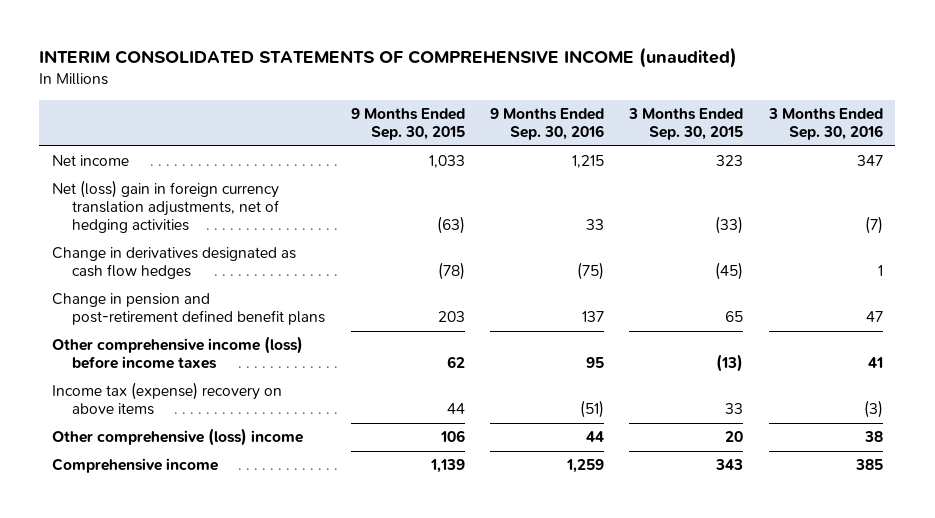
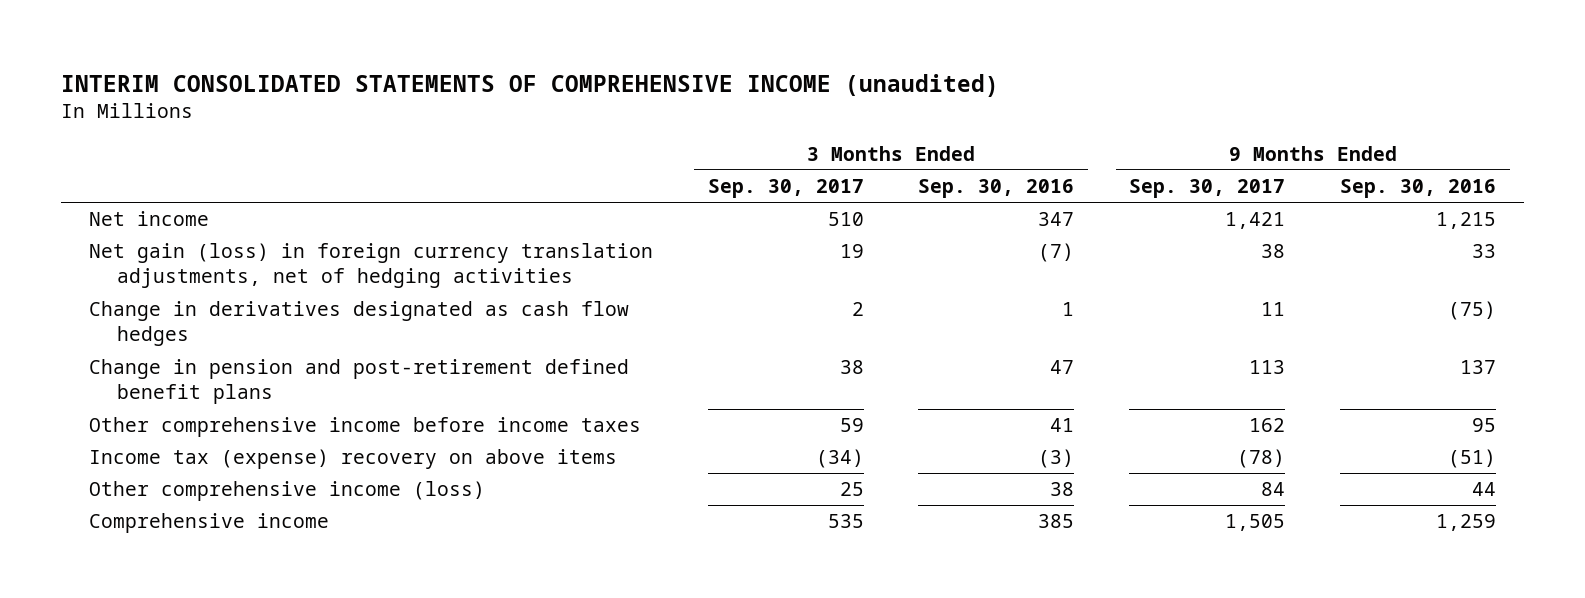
- | 9 Months Ended Sep. 30, 2015 | 9 Months Ended Sep. 30, 2016 | 3 Months Ended Sep. 30, 2015 | 3 Months Ended Sep. 30, 2016
+ | 3 Months Ended Sep. 30, 2017 | 3 Months Ended Sep. 30, 2016 | 9 Months Ended Sep. 30, 2017 | 9 Months Ended Sep. 30, 2016
- Net (loss) gain in foreign currency translation adjustments, net of hedging activities | (63) | 33 | (33) | (7)
+ Net gain (loss) in foreign currency translation adjustments, net of hedging activities | 19 | (7) | 38 | 33
- Other comprehensive income (loss) before income taxes | 62 | 95 | (13) | 41
+ Other comprehensive income before income taxes | 59 | 41 | 162 | 95
- Other comprehensive (loss) income | 106 | 44 | 20 | 38
+ Other comprehensive income (loss) | 25 | 38 | 84 | 44

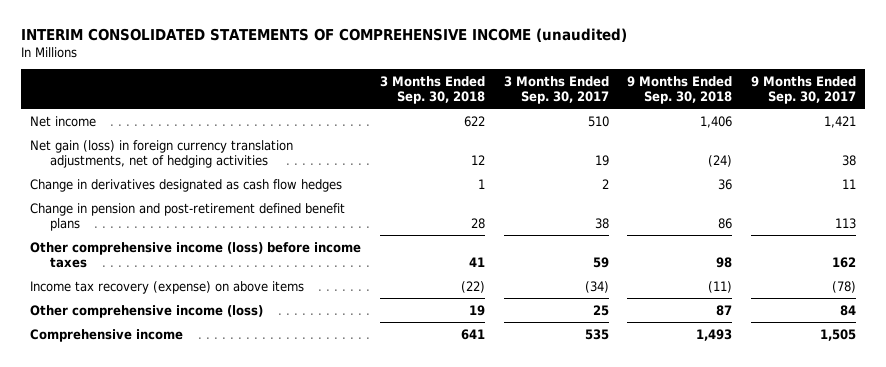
- | 3 Months Ended Sep. 30, 2017 | 3 Months Ended Sep. 30, 2016 | 9 Months Ended Sep. 30, 2017 | 9 Months Ended Sep. 30, 2016
+ | 3 Months Ended Sep. 30, 2018 | 3 Months Ended Sep. 30, 2017 | 9 Months Ended Sep. 30, 2018 | 9 Months Ended Sep. 30, 2017
- Other comprehensive income before income taxes | 59 | 41 | 162 | 95
- Income tax (expense) recovery on above items | (34) | (3) | (78) | (51)
+ Other comprehensive income (loss) before income taxes | 41 | 59 | 98 | 162
+ Income tax recovery (expense) on above items | (22) | (34) | (11) | (78)

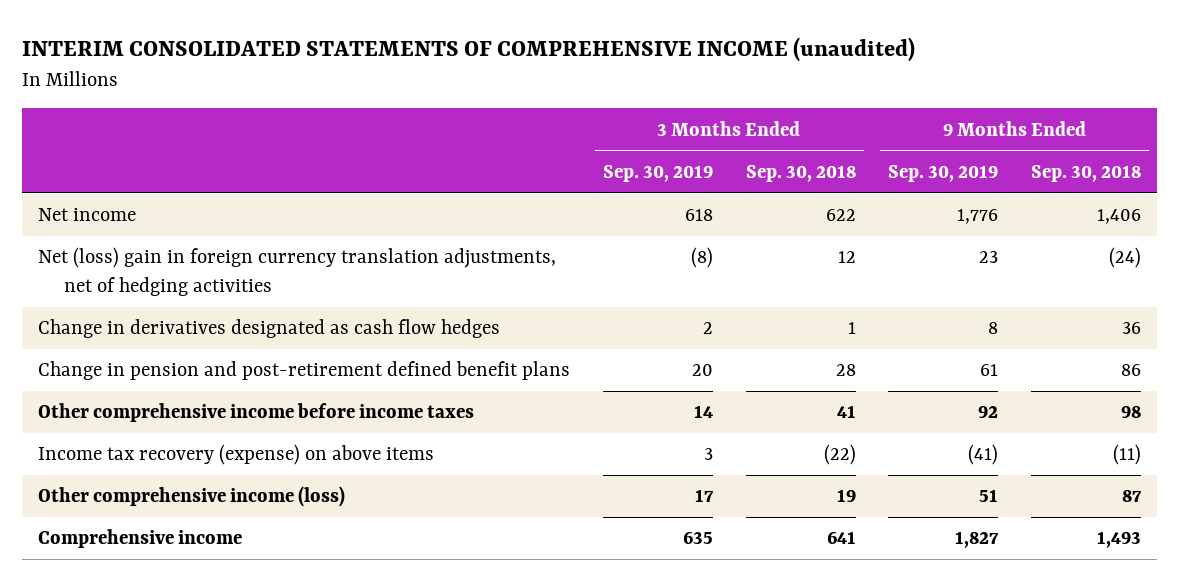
- | 3 Months Ended Sep. 30, 2018 | 3 Months Ended Sep. 30, 2017 | 9 Months Ended Sep. 30, 2018 | 9 Months Ended Sep. 30, 2017
+ | 3 Months Ended Sep. 30, 2019 | 3 Months Ended Sep. 30, 2018 | 9 Months Ended Sep. 30, 2019 | 9 Months Ended Sep. 30, 2018
- Net gain (loss) in foreign currency translation adjustments, net of hedging activities | 12 | 19 | (24) | 38
+ Net (loss) gain in foreign currency translation adjustments, net of hedging activities | (8) | 12 | 23 | (24)
- Other comprehensive income (loss) before income taxes | 41 | 59 | 98 | 162
+ Other comprehensive income before income taxes | 14 | 41 | 92 | 98

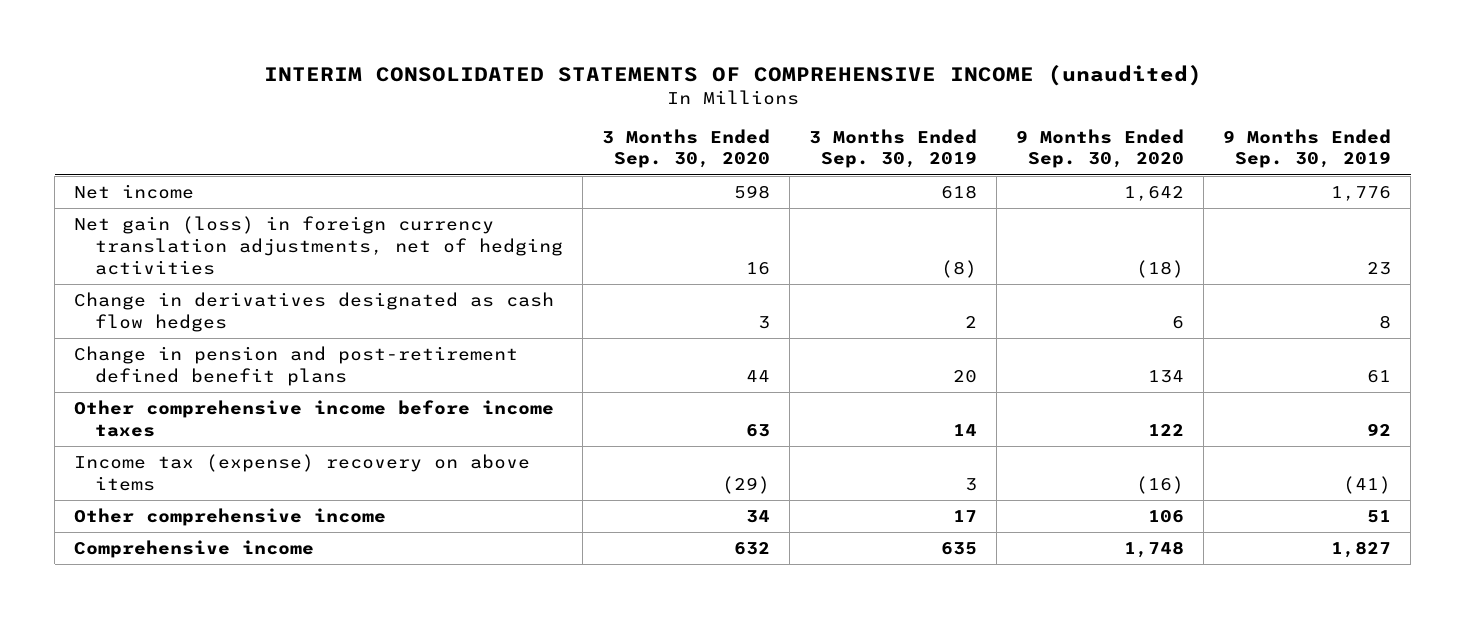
- | 3 Months Ended Sep. 30, 2019 | 3 Months Ended Sep. 30, 2018 | 9 Months Ended Sep. 30, 2019 | 9 Months Ended Sep. 30, 2018
+ | 3 Months Ended Sep. 30, 2020 | 3 Months Ended Sep. 30, 2019 | 9 Months Ended Sep. 30, 2020 | 9 Months Ended Sep. 30, 2019
- Net (loss) gain in foreign currency translation adjustments, net of hedging activities | (8) | 12 | 23 | (24)
+ Net gain (loss) in foreign currency translation adjustments, net of hedging activities | 16 | (8) | (18) | 23
- Income tax recovery (expense) on above items | 3 | (22) | (41) | (11)
- Other comprehensive income (loss) | 17 | 19 | 51 | 87
+ Income tax (expense) recovery on above items | (29) | 3 | (16) | (41)
+ Other comprehensive income | 34 | 17 | 106 | 51

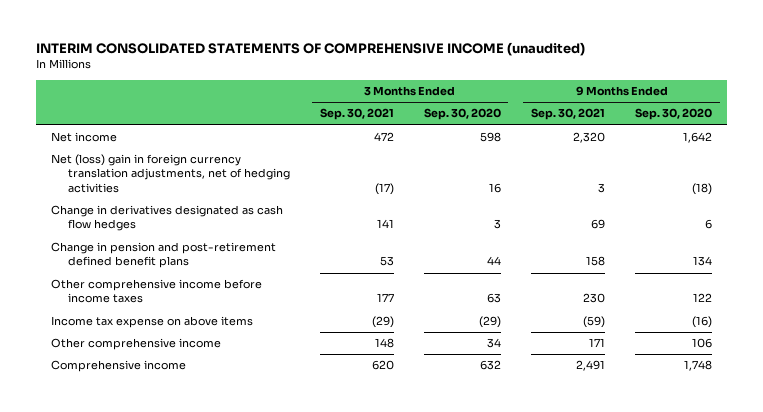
- | 3 Months Ended Sep. 30, 2020 | 3 Months Ended Sep. 30, 2019 | 9 Months Ended Sep. 30, 2020 | 9 Months Ended Sep. 30, 2019
+ | 3 Months Ended Sep. 30, 2021 | 3 Months Ended Sep. 30, 2020 | 9 Months Ended Sep. 30, 2021 | 9 Months Ended Sep. 30, 2020
- Net gain (loss) in foreign currency translation adjustments, net of hedging activities | 16 | (8) | (18) | 23
+ Net (loss) gain in foreign currency translation adjustments, net of hedging activities | (17) | 16 | 3 | (18)
- Income tax (expense) recovery on above items | (29) | 3 | (16) | (41)
+ Income tax expense on above items | (29) | (29) | (59) | (16)

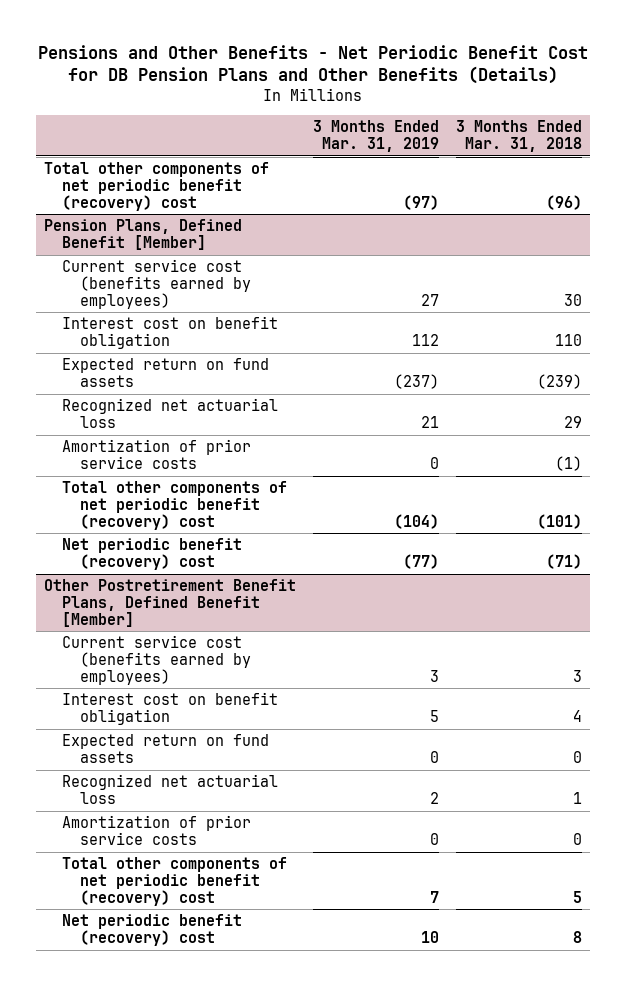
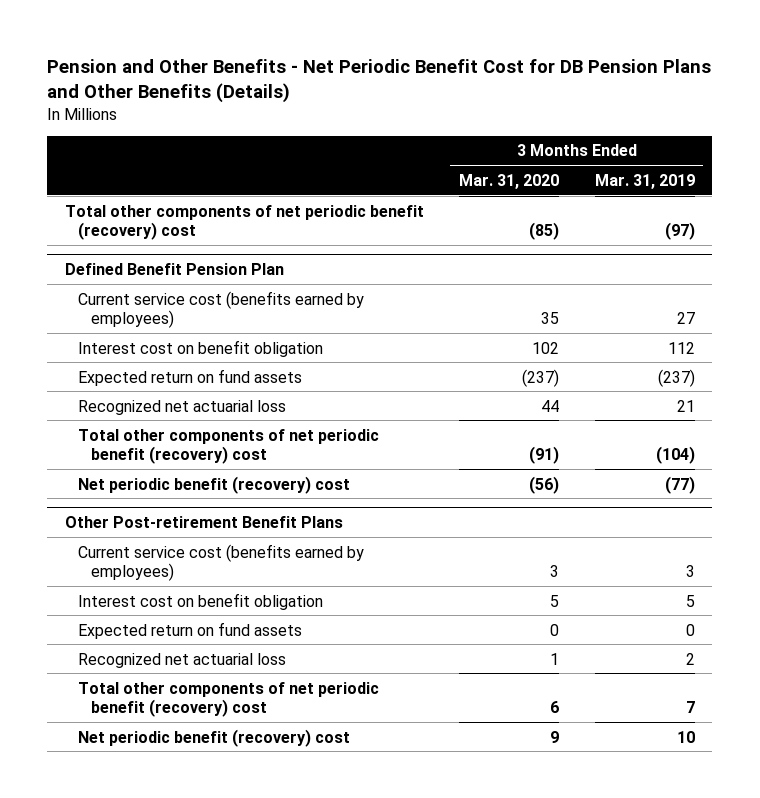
- Pensions and Other Benefits - Net Periodic Benefit Cost for DB Pension Plans and Other Benefits (Details)
+ Pension and Other Benefits - Net Periodic Benefit Cost for DB Pension Plans and Other Benefits (Details)
- | 3 Months Ended Mar. 31, 2019 | 3 Months Ended Mar. 31, 2018
+ | 3 Months Ended Mar. 31, 2020 | 3 Months Ended Mar. 31, 2019
- Pension Plans, Defined Benefit [Member]
+ Defined Benefit Pension Plan
- Amortization of prior service costs | 0 | (1)
- Other Postretirement Benefit Plans, Defined Benefit [Member]
+ Other Post-retirement Benefit Plans
- Amortization of prior service costs | 0 | 0

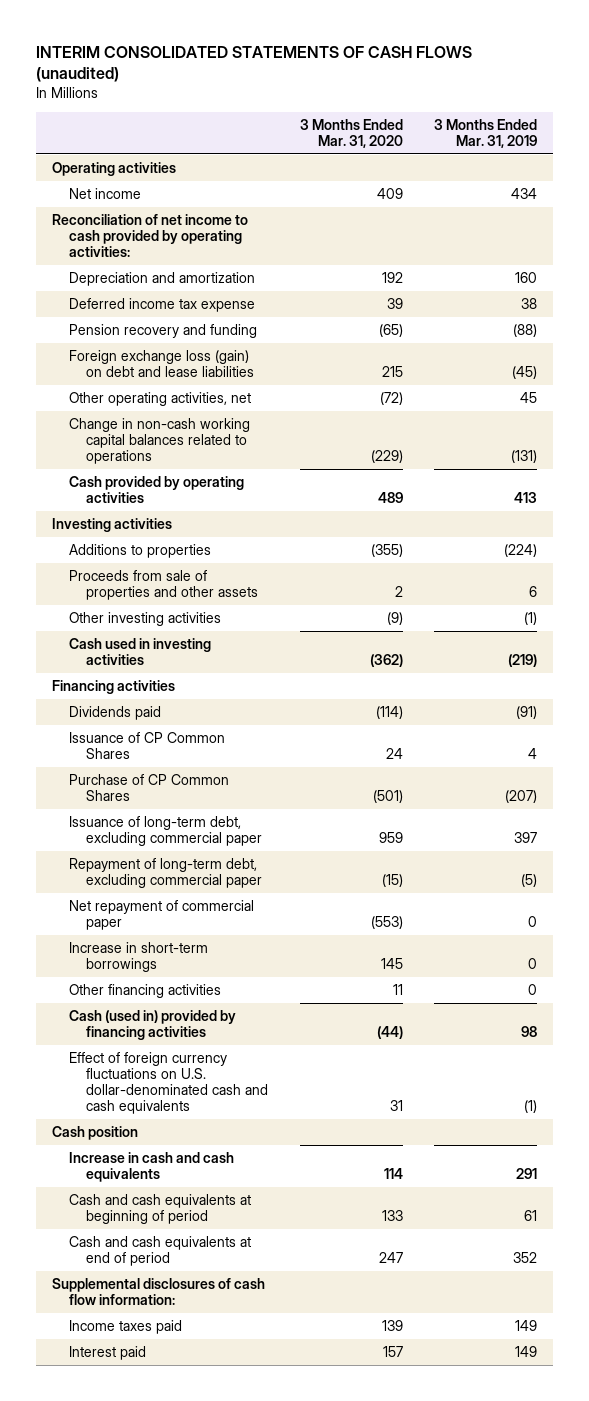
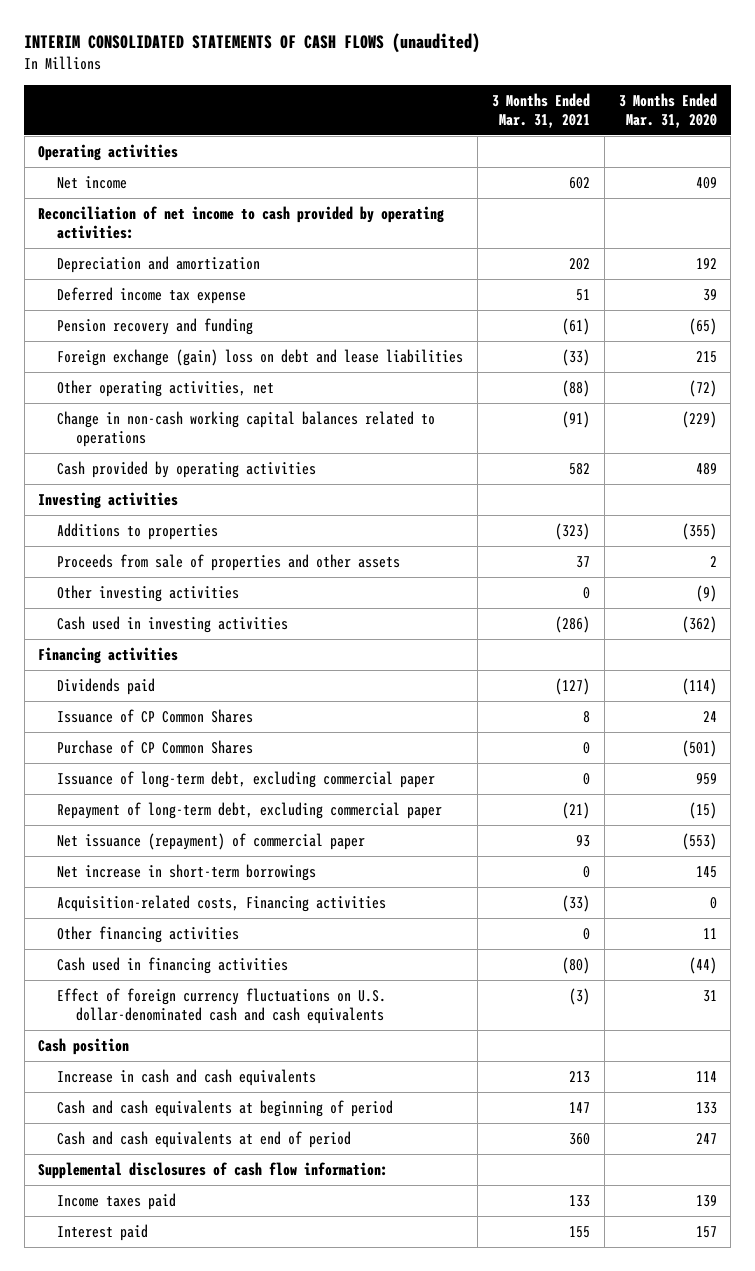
- | 3 Months Ended Mar. 31, 2020 | 3 Months Ended Mar. 31, 2019
+ | 3 Months Ended Mar. 31, 2021 | 3 Months Ended Mar. 31, 2020
- Foreign exchange loss (gain) on debt and lease liabilities | 215 | (45)
+ Foreign exchange (gain) loss on debt and lease liabilities | (33) | 215
- Net repayment of commercial paper | (553) | 0
- Increase in short-term borrowings | 145 | 0
+ Net issuance (repayment) of commercial paper | 93 | (553)
+ Net increase in short-term borrowings | 0 | 145
+ Acquisition-related costs, Financing activities | (33) | 0
- Cash (used in) provided by financing activities | (44) | 98
+ Cash used in financing activities | (80) | (44)

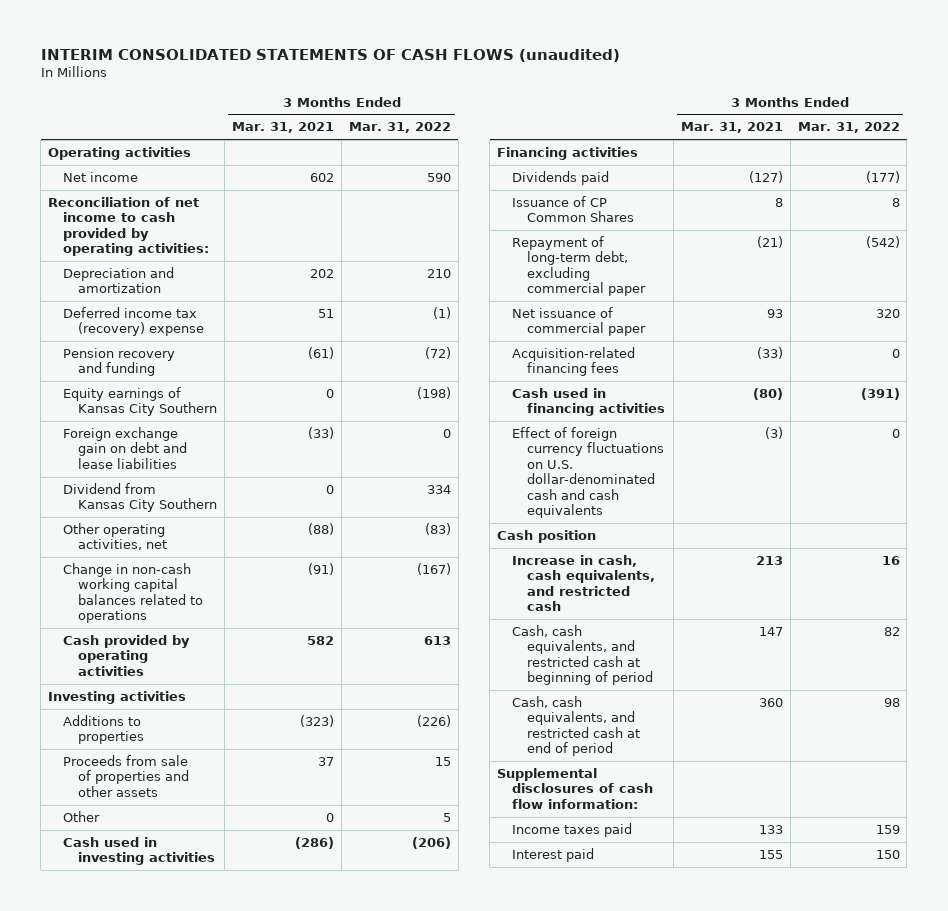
- | 3 Months Ended Mar. 31, 2021 | 3 Months Ended Mar. 31, 2020
+ | 3 Months Ended Mar. 31, 2021 | 3 Months Ended Mar. 31, 2022
- Deferred income tax expense | 51 | 39
+ Deferred income tax (recovery) expense | 51 | (1)
- Foreign exchange (gain) loss on debt and lease liabilities | (33) | 215
+ Equity earnings of Kansas City Southern | 0 | (198)
+ Foreign exchange gain on debt and lease liabilities | (33) | 0
+ Dividend from Kansas City Southern | 0 | 334
- Other investing activities | 0 | (9)
+ Other | 0 | 5
- Purchase of CP Common Shares | 0 | (501)
- Issuance of long-term debt, excluding commercial paper | 0 | 959
- Net issuance (repayment) of commercial paper | 93 | (553)
- Net increase in short-term borrowings | 0 | 145
- Acquisition-related costs, Financing activities | (33) | 0
- Other financing activities | 0 | 11
+ Net issuance of commercial paper | 93 | 320
+ Acquisition-related financing fees | (33) | 0
- Increase in cash and cash equivalents | 213 | 114
- Cash and cash equivalents at beginning of period | 147 | 133
- Cash and cash equivalents at end of period | 360 | 247
+ Increase in cash, cash equivalents, and restricted cash | 213 | 16
+ Cash, cash equivalents, and restricted cash at beginning of period | 147 | 82
+ Cash, cash equivalents, and restricted cash at end of period | 360 | 98

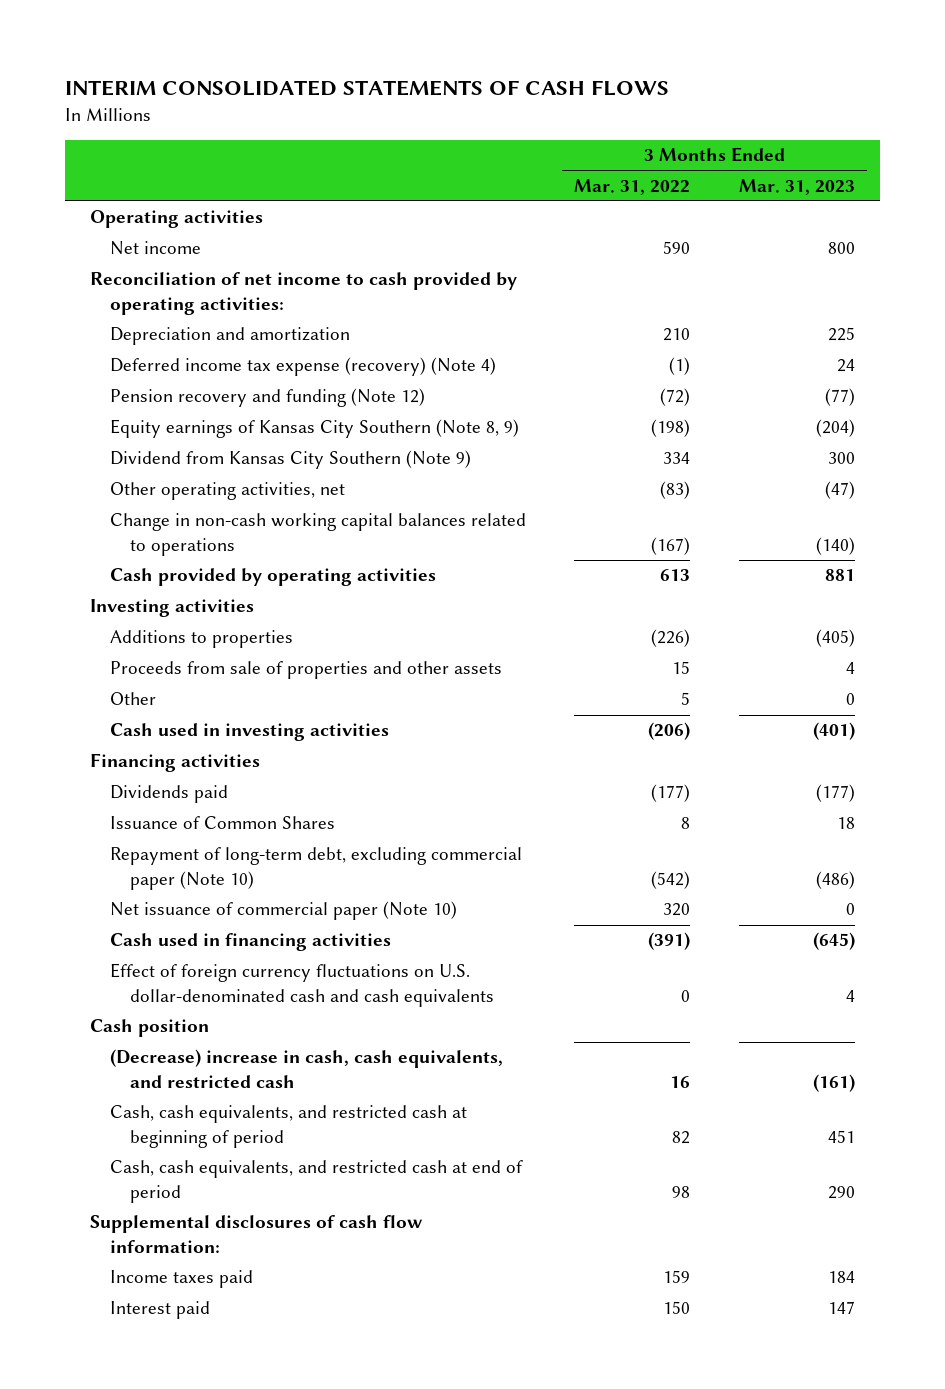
- INTERIM CONSOLIDATED STATEMENTS OF CASH FLOWS (unaudited)
+ INTERIM CONSOLIDATED STATEMENTS OF CASH FLOWS
- | 3 Months Ended Mar. 31, 2021 | 3 Months Ended Mar. 31, 2022
+ | 3 Months Ended Mar. 31, 2022 | 3 Months Ended Mar. 31, 2023
- Deferred income tax (recovery) expense | 51 | (1)
- Pension recovery and funding | (61) | (72)
- Equity earnings of Kansas City Southern | 0 | (198)
- Foreign exchange gain on debt and lease liabilities | (33) | 0
- Dividend from Kansas City Southern | 0 | 334
+ Deferred income tax expense (recovery) (Note 4) | (1) | 24
+ Pension recovery and funding (Note 12) | (72) | (77)
+ Equity earnings of Kansas City Southern (Note 8, 9) | (198) | (204)
+ Dividend from Kansas City Southern (Note 9) | 334 | 300
- Issuance of CP Common Shares | 8 | 8
- Repayment of long-term debt, excluding commercial paper | (21) | (542)
- Net issuance of commercial paper | 93 | 320
- Acquisition-related financing fees | (33) | 0
+ Issuance of Common Shares | 8 | 18
+ Repayment of long-term debt, excluding commercial paper (Note 10) | (542) | (486)
+ Net issuance of commercial paper (Note 10) | 320 | 0
- Increase in cash, cash equivalents, and restricted cash | 213 | 16
+ (Decrease) increase in cash, cash equivalents, and restricted cash | 16 | (161)

